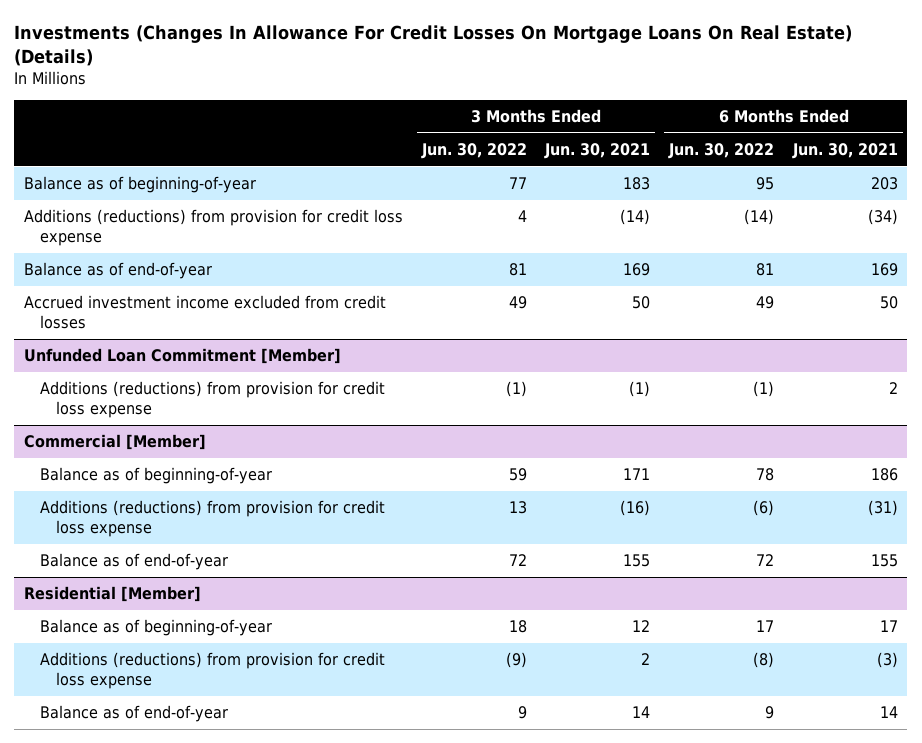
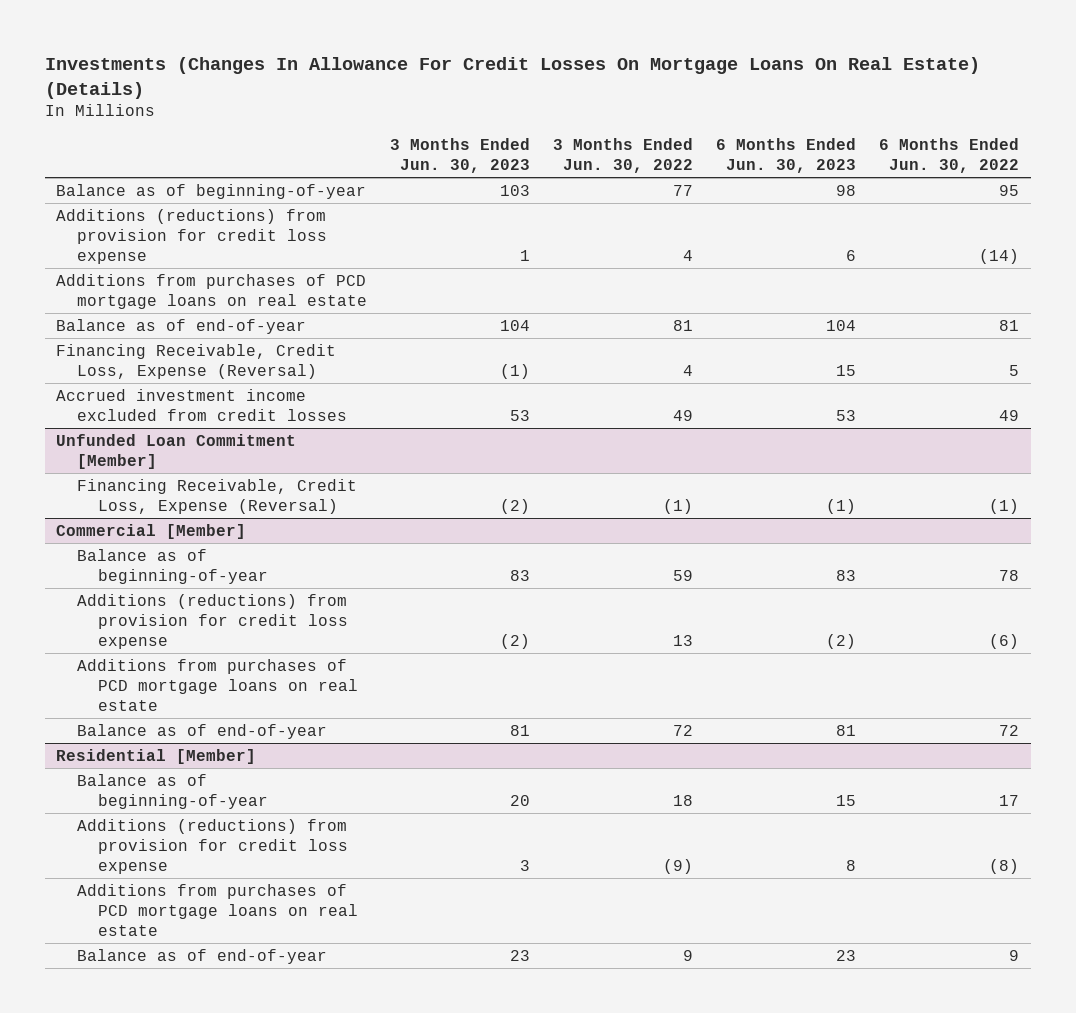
- | 3 Months Ended Jun. 30, 2022 | 3 Months Ended Jun. 30, 2021 | 6 Months Ended Jun. 30, 2022 | 6 Months Ended Jun. 30, 2021
+ | 3 Months Ended Jun. 30, 2023 | 3 Months Ended Jun. 30, 2022 | 6 Months Ended Jun. 30, 2023 | 6 Months Ended Jun. 30, 2022
+ Additions from purchases of PCD mortgage loans on real estate
+ Financing Receivable, Credit Loss, Expense (Reversal) | (1) | 4 | 15 | 5
@ Unfunded Loan Commitment [Member]
- Additions (reductions) from provision for credit loss expense | (1) | (1) | (1) | 2
+ Financing Receivable, Credit Loss, Expense (Reversal) | (2) | (1) | (1) | (1)
@ Commercial [Member]
+ Additions from purchases of PCD mortgage loans on real estate
@ Residential [Member]
+ Additions from purchases of PCD mortgage loans on real estate

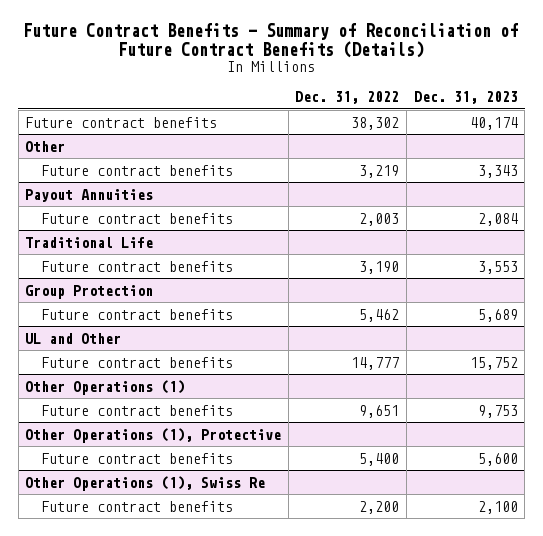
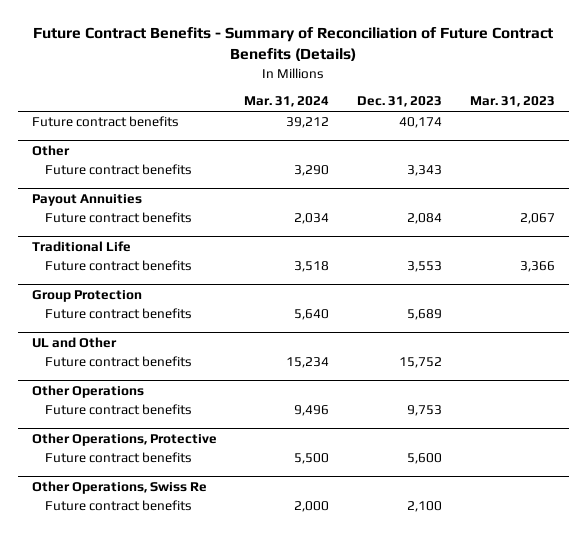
- | Dec. 31, 2022 | Dec. 31, 2023
+ | Mar. 31, 2024 | Dec. 31, 2023 | Mar. 31, 2023
- Other Operations (1)
+ Other Operations
- Other Operations (1), Protective
+ Other Operations, Protective
- Other Operations (1), Swiss Re
+ Other Operations, Swiss Re

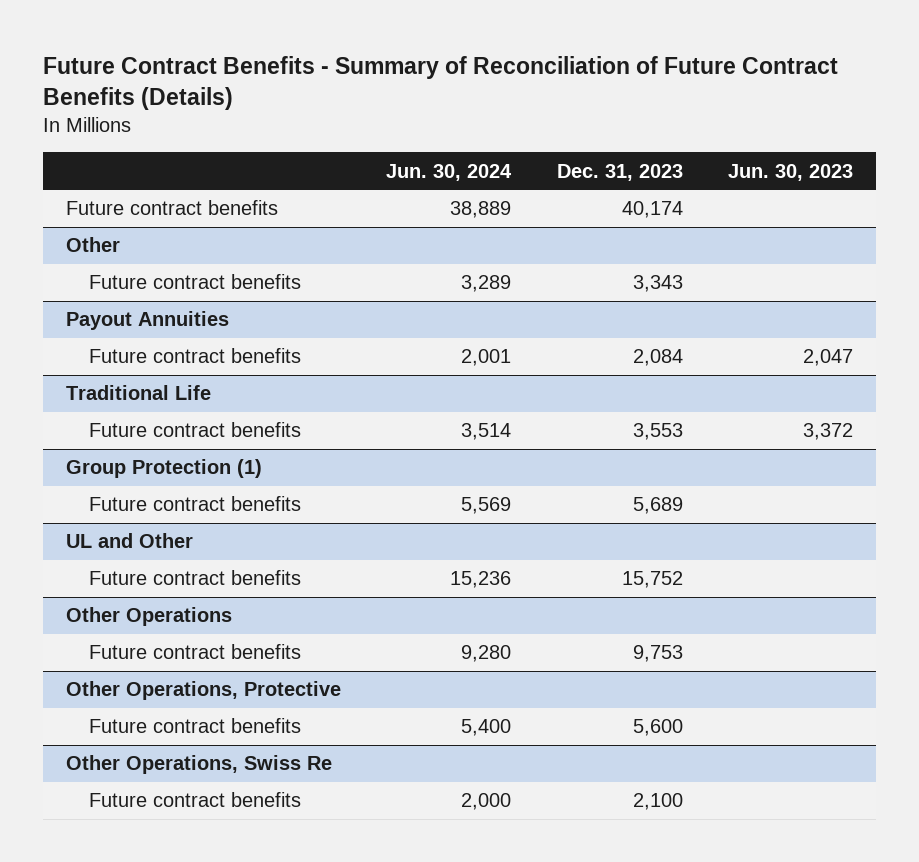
- | Mar. 31, 2024 | Dec. 31, 2023 | Mar. 31, 2023
+ | Jun. 30, 2024 | Dec. 31, 2023 | Jun. 30, 2023
- Group Protection
+ Group Protection (1)

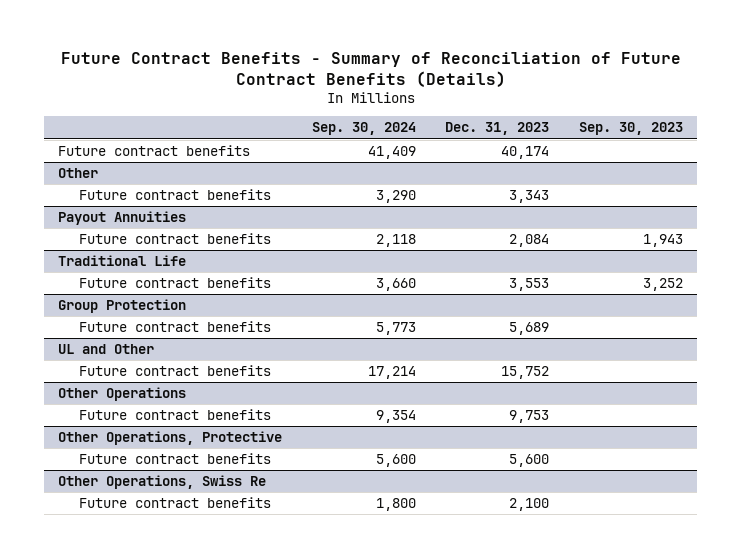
- | Jun. 30, 2024 | Dec. 31, 2023 | Jun. 30, 2023
+ | Sep. 30, 2024 | Dec. 31, 2023 | Sep. 30, 2023
- Group Protection (1)
+ Group Protection

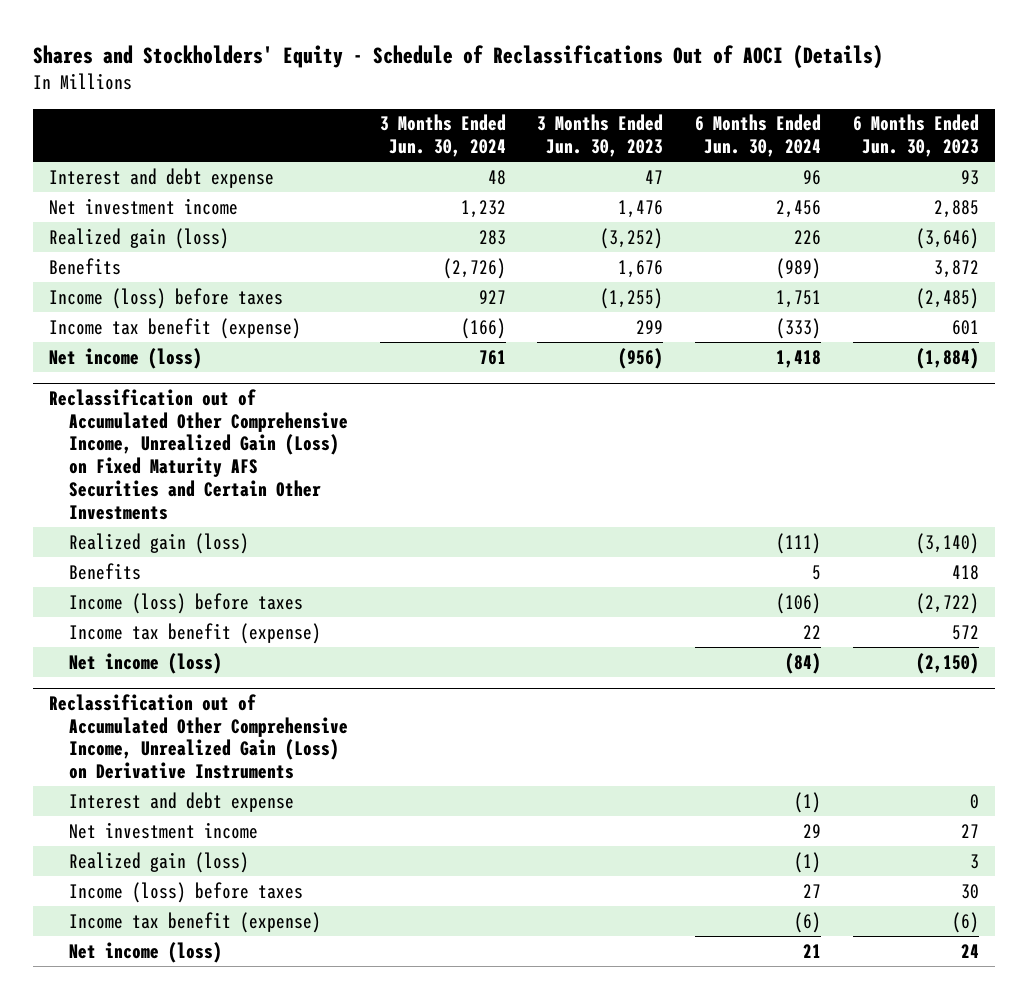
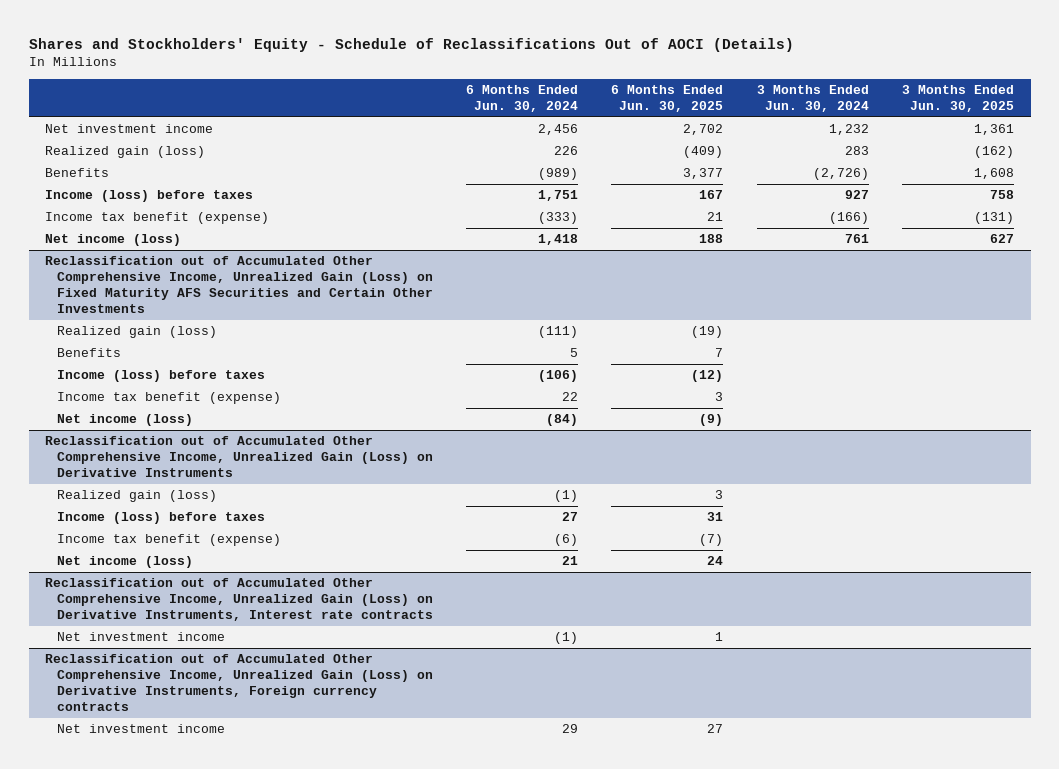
- | 3 Months Ended Jun. 30, 2024 | 3 Months Ended Jun. 30, 2023 | 6 Months Ended Jun. 30, 2024 | 6 Months Ended Jun. 30, 2023
+ | 6 Months Ended Jun. 30, 2024 | 6 Months Ended Jun. 30, 2025 | 3 Months Ended Jun. 30, 2024 | 3 Months Ended Jun. 30, 2025
- Interest and debt expense | 48 | 47 | 96 | 93
@ Reclassification out of Accumulated Other Comprehensive Income, Unrealized Gain (Loss) on Derivative Instruments
- Interest and debt expense | | | (1) | 0
- Net investment income | | | 29 | 27
+ Reclassification out of Accumulated Other Comprehensive Income, Unrealized Gain (Loss) on Derivative Instruments, Interest rate contracts
+ Net investment income | (1) | 1 | |
+ Reclassification out of Accumulated Other Comprehensive Income, Unrealized Gain (Loss) on Derivative Instruments, Foreign currency contracts
+ Net investment income | 29 | 27 | |

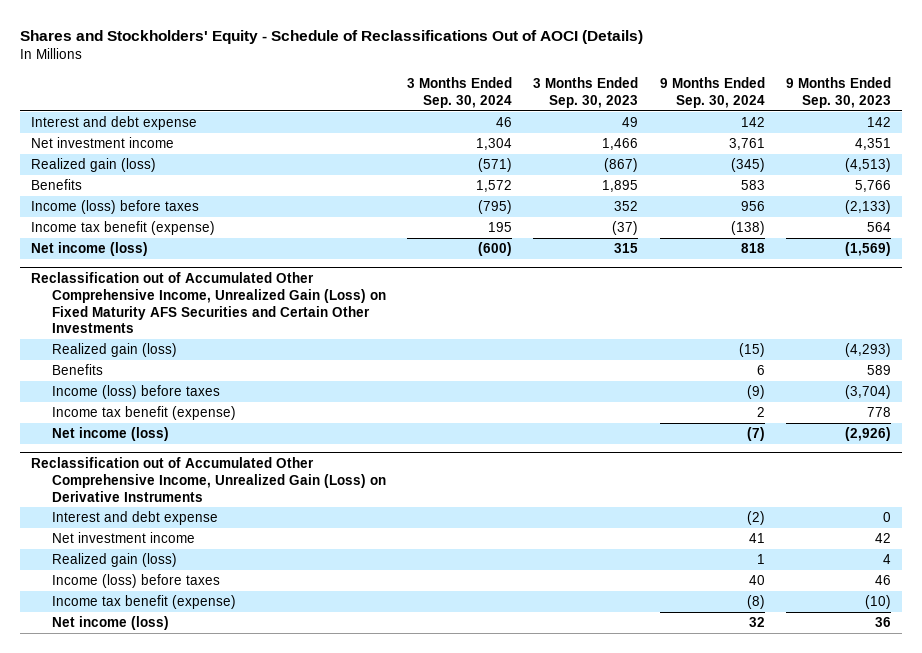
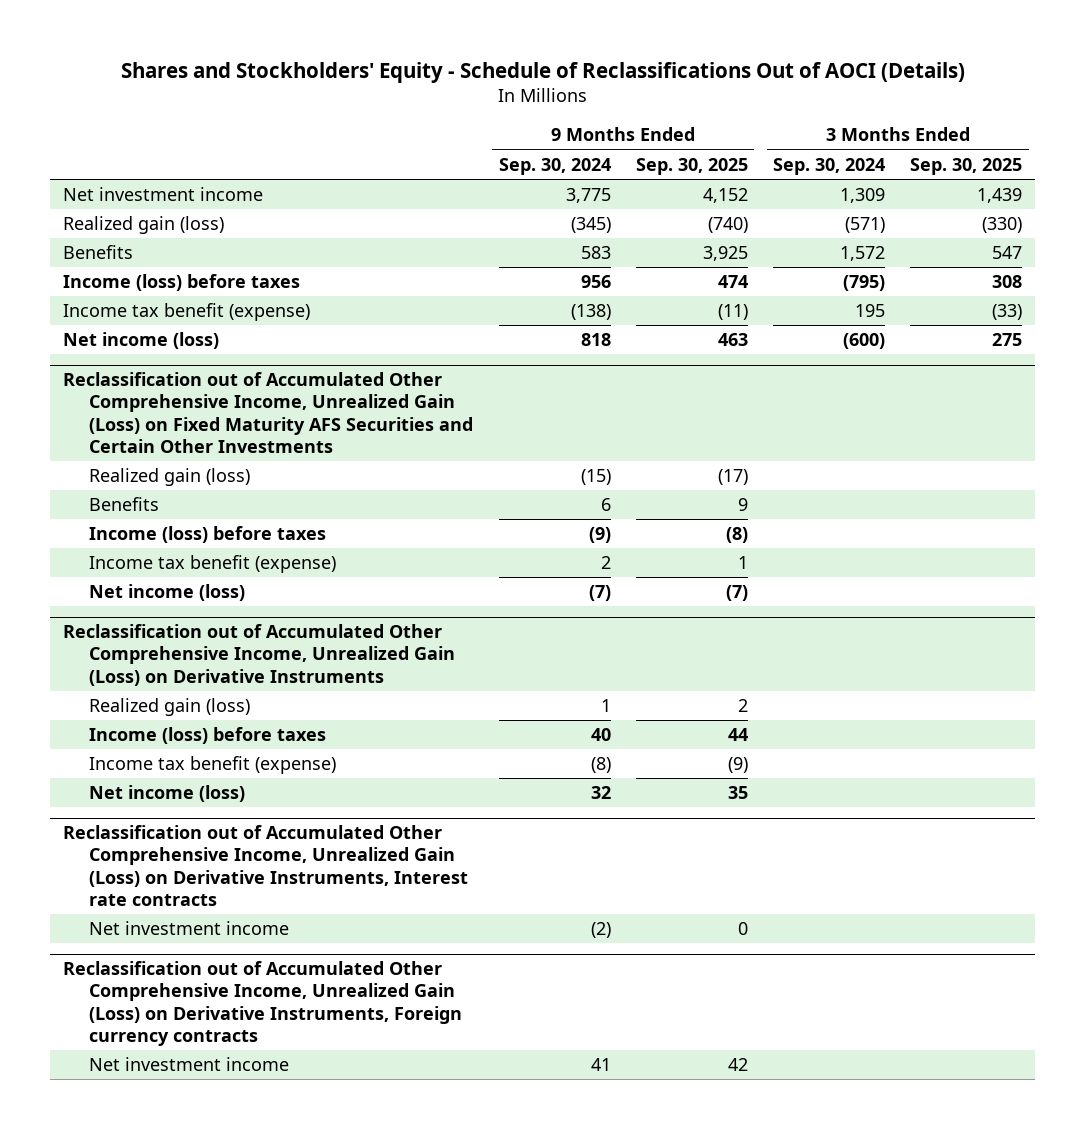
- | 3 Months Ended Sep. 30, 2024 | 3 Months Ended Sep. 30, 2023 | 9 Months Ended Sep. 30, 2024 | 9 Months Ended Sep. 30, 2023
+ | 9 Months Ended Sep. 30, 2024 | 9 Months Ended Sep. 30, 2025 | 3 Months Ended Sep. 30, 2024 | 3 Months Ended Sep. 30, 2025
- Interest and debt expense | 46 | 49 | 142 | 142
- Net investment income | 1,304 | 1,466 | 3,761 | 4,351
+ Net investment income | 3,775 | 4,152 | 1,309 | 1,439
@ Reclassification out of Accumulated Other Comprehensive Income, Unrealized Gain (Loss) on Derivative Instruments
- Interest and debt expense | | | (2) | 0
- Net investment income | | | 41 | 42
+ Reclassification out of Accumulated Other Comprehensive Income, Unrealized Gain (Loss) on Derivative Instruments, Interest rate contracts
+ Net investment income | (2) | 0 | |
+ Reclassification out of Accumulated Other Comprehensive Income, Unrealized Gain (Loss) on Derivative Instruments, Foreign currency contracts
+ Net investment income | 41 | 42 | |

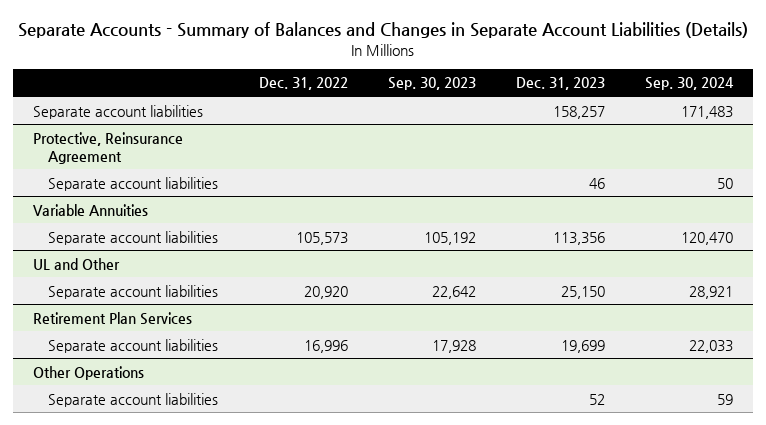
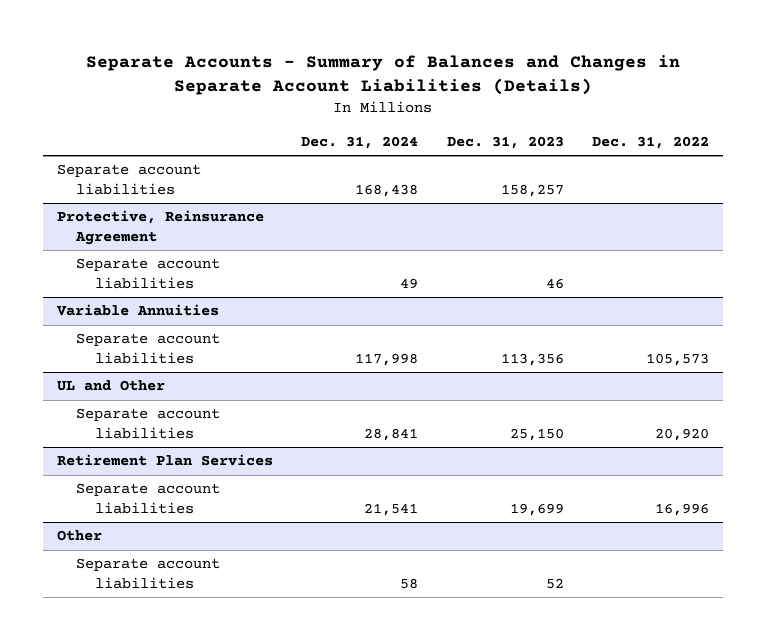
- | Dec. 31, 2022 | Sep. 30, 2023 | Dec. 31, 2023 | Sep. 30, 2024
+ | Dec. 31, 2024 | Dec. 31, 2023 | Dec. 31, 2022
- Other Operations
+ Other

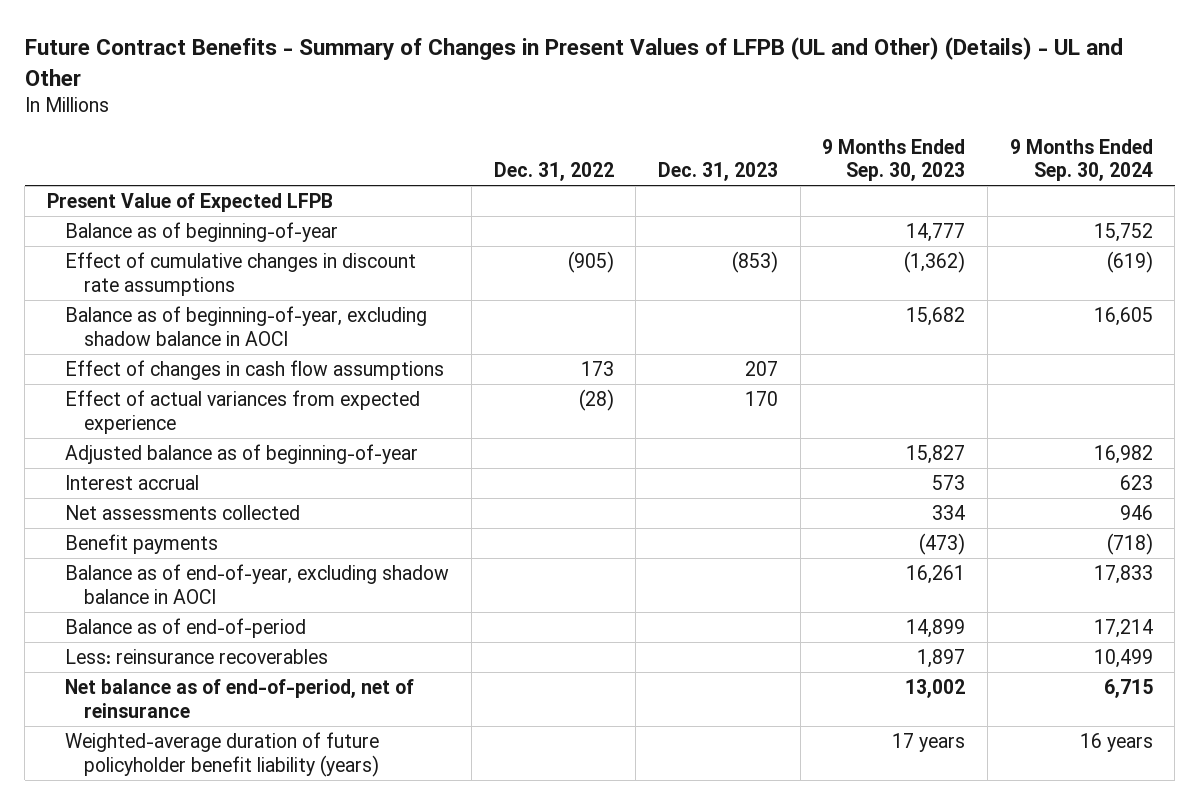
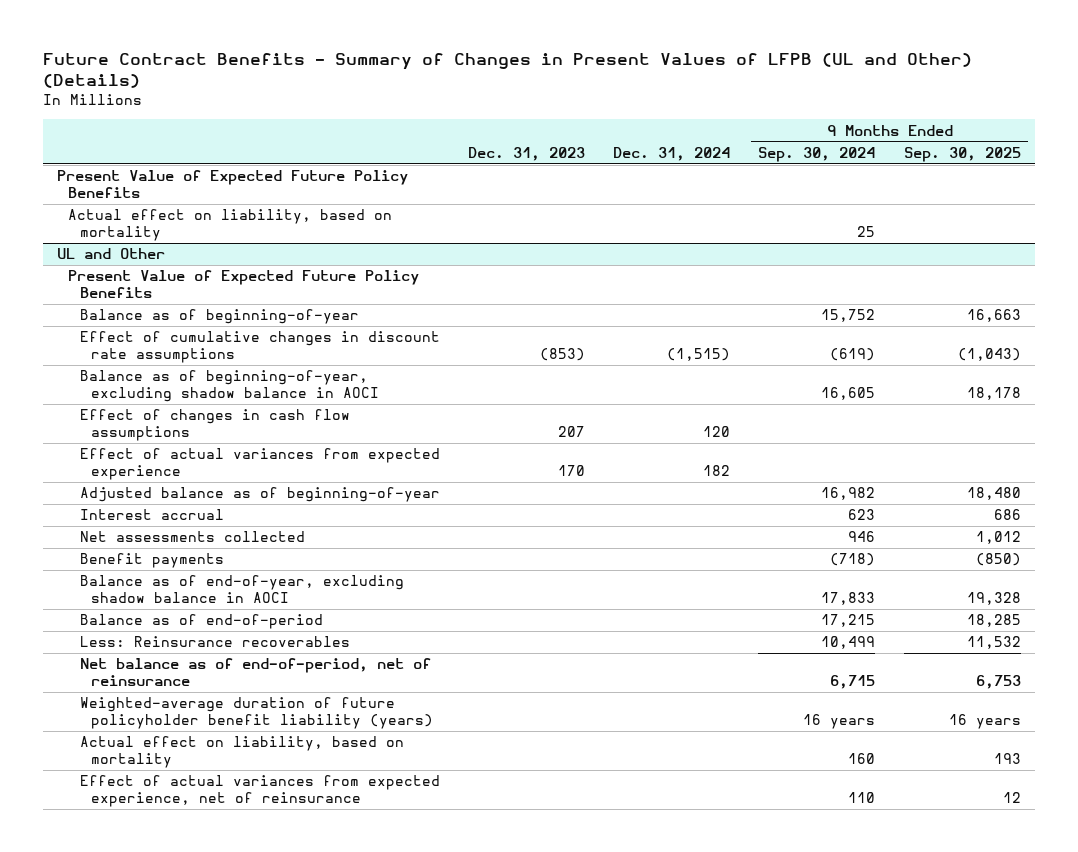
- Future Contract Benefits - Summary of Changes in Present Values of LFPB (UL and Other) (Details) - UL and Other
+ Future Contract Benefits - Summary of Changes in Present Values of LFPB (UL and Other) (Details)
- | Dec. 31, 2022 | Dec. 31, 2023 | 9 Months Ended Sep. 30, 2023 | 9 Months Ended Sep. 30, 2024
+ | Dec. 31, 2023 | Dec. 31, 2024 | 9 Months Ended Sep. 30, 2024 | 9 Months Ended Sep. 30, 2025
- Present Value of Expected LFPB
+ Present Value of Expected Future Policy Benefits
+ Actual effect on liability, based on mortality | | | 25 |
+ UL and Other
+ Present Value of Expected Future Policy Benefits
- Balance as of end-of-period | | | 14,899 | 17,214
- Less: reinsurance recoverables | | | 1,897 | 10,499
+ Balance as of end-of-period | | | 17,215 | 18,285
+ Less: Reinsurance recoverables | | | 10,499 | 11,532
+ Actual effect on liability, based on mortality | | | 160 | 193
+ Effect of actual variances from expected experience, net of reinsurance | | | 110 | 12

